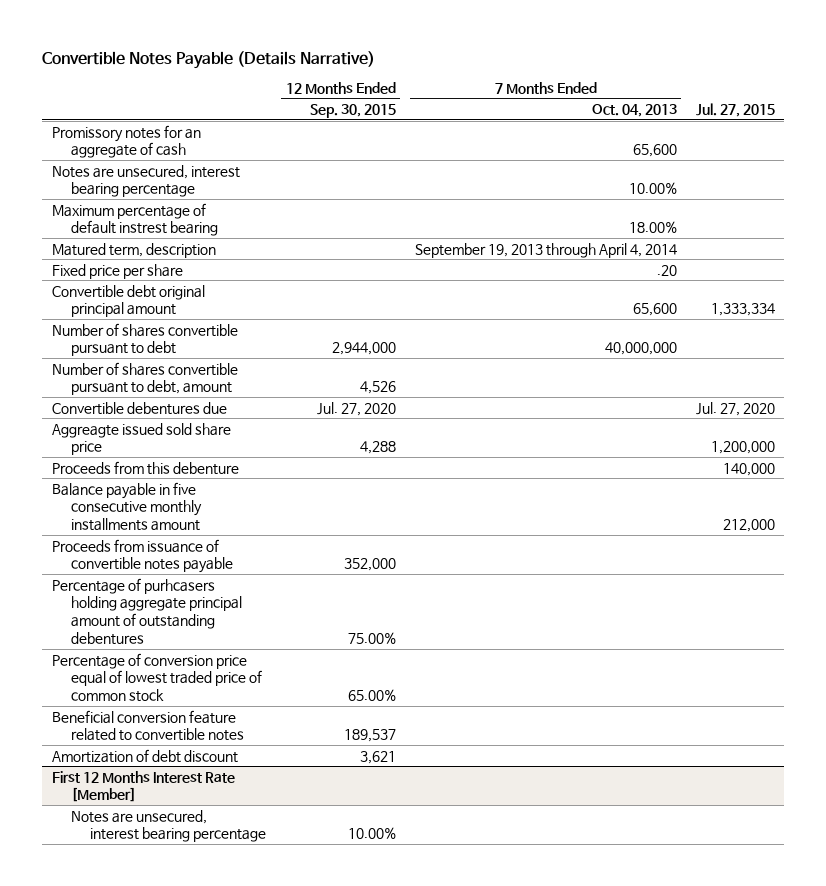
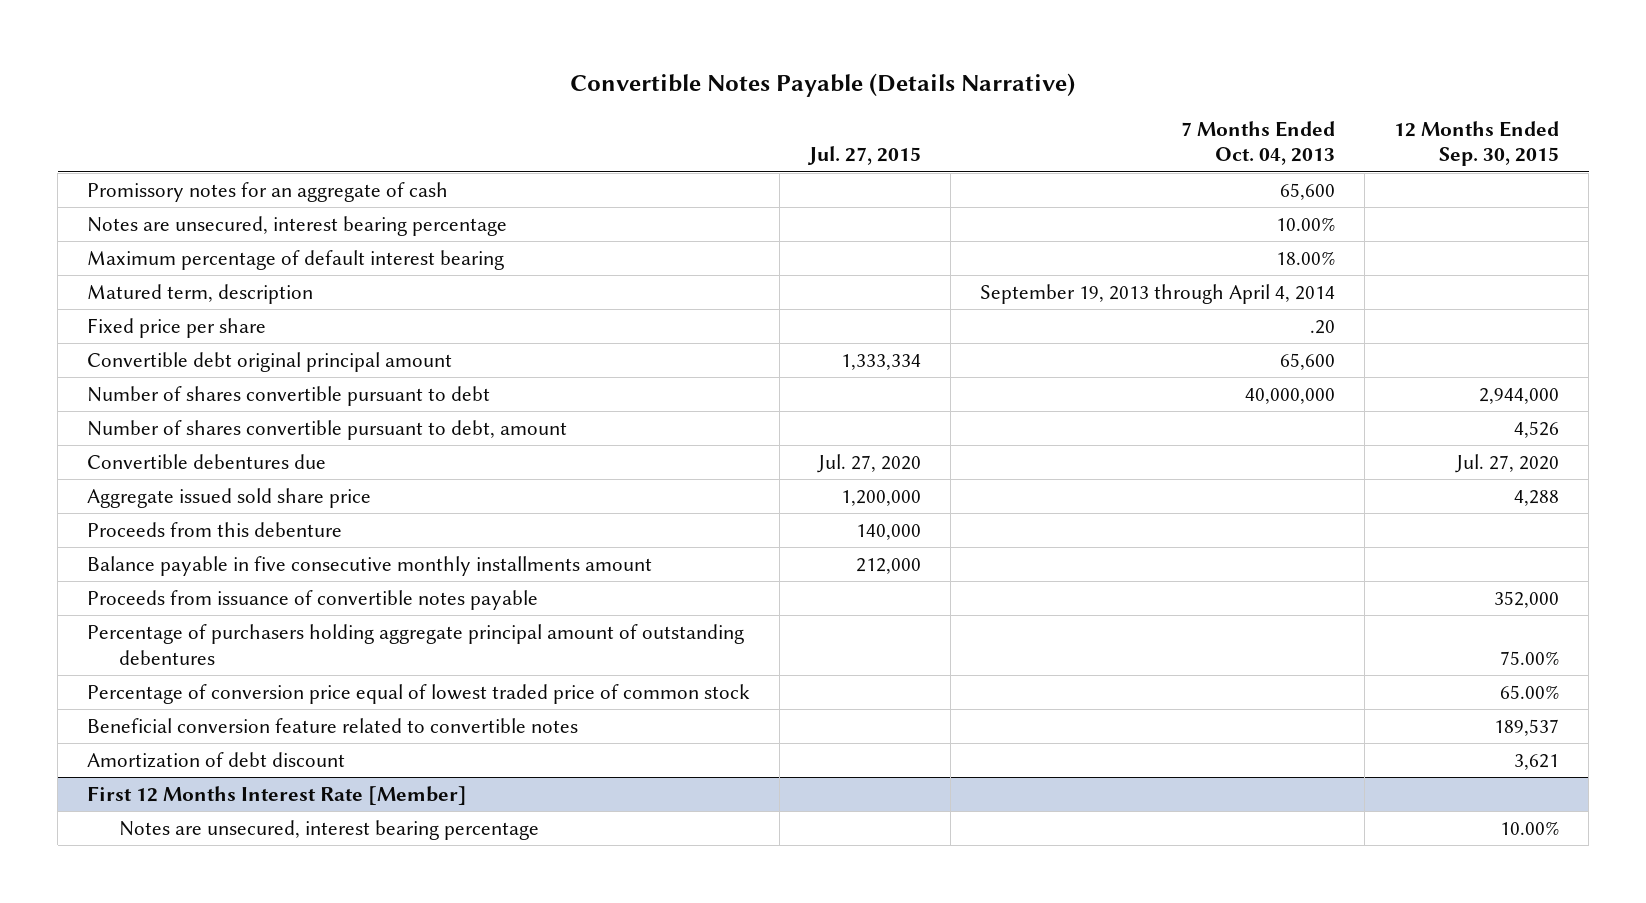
- | 12 Months Ended Sep. 30, 2015 | 7 Months Ended Oct. 04, 2013 | Jul. 27, 2015
+ | Jul. 27, 2015 | 7 Months Ended Oct. 04, 2013 | 12 Months Ended Sep. 30, 2015
- Maximum percentage of default instrest bearing | | 18.00% |
+ Maximum percentage of default interest bearing | | 18.00% |
- Aggreagte issued sold share price | 4,288 | | 1,200,000
+ Aggregate issued sold share price | 1,200,000 | | 4,288
- Percentage of purhcasers holding aggregate principal amount of outstanding debentures | 75.00% | |
+ Percentage of purchasers holding aggregate principal amount of outstanding debentures | | | 75.00%

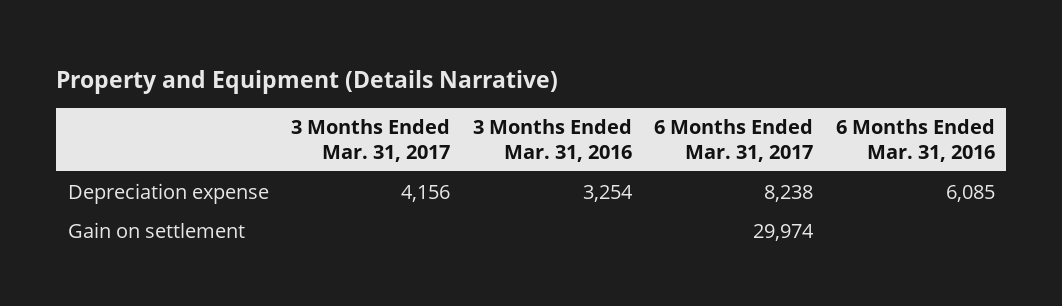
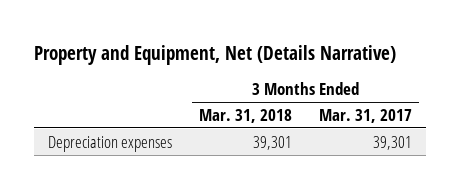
- Property and Equipment (Details Narrative)
+ Property and Equipment, Net (Details Narrative)
- | 3 Months Ended Mar. 31, 2017 | 3 Months Ended Mar. 31, 2016 | 6 Months Ended Mar. 31, 2017 | 6 Months Ended Mar. 31, 2016
+ | 3 Months Ended Mar. 31, 2018 | 3 Months Ended Mar. 31, 2017
- Depreciation expense | 4,156 | 3,254 | 8,238 | 6,085
- Gain on settlement | | | 29,974 |
+ Depreciation expenses | 39,301 | 39,301

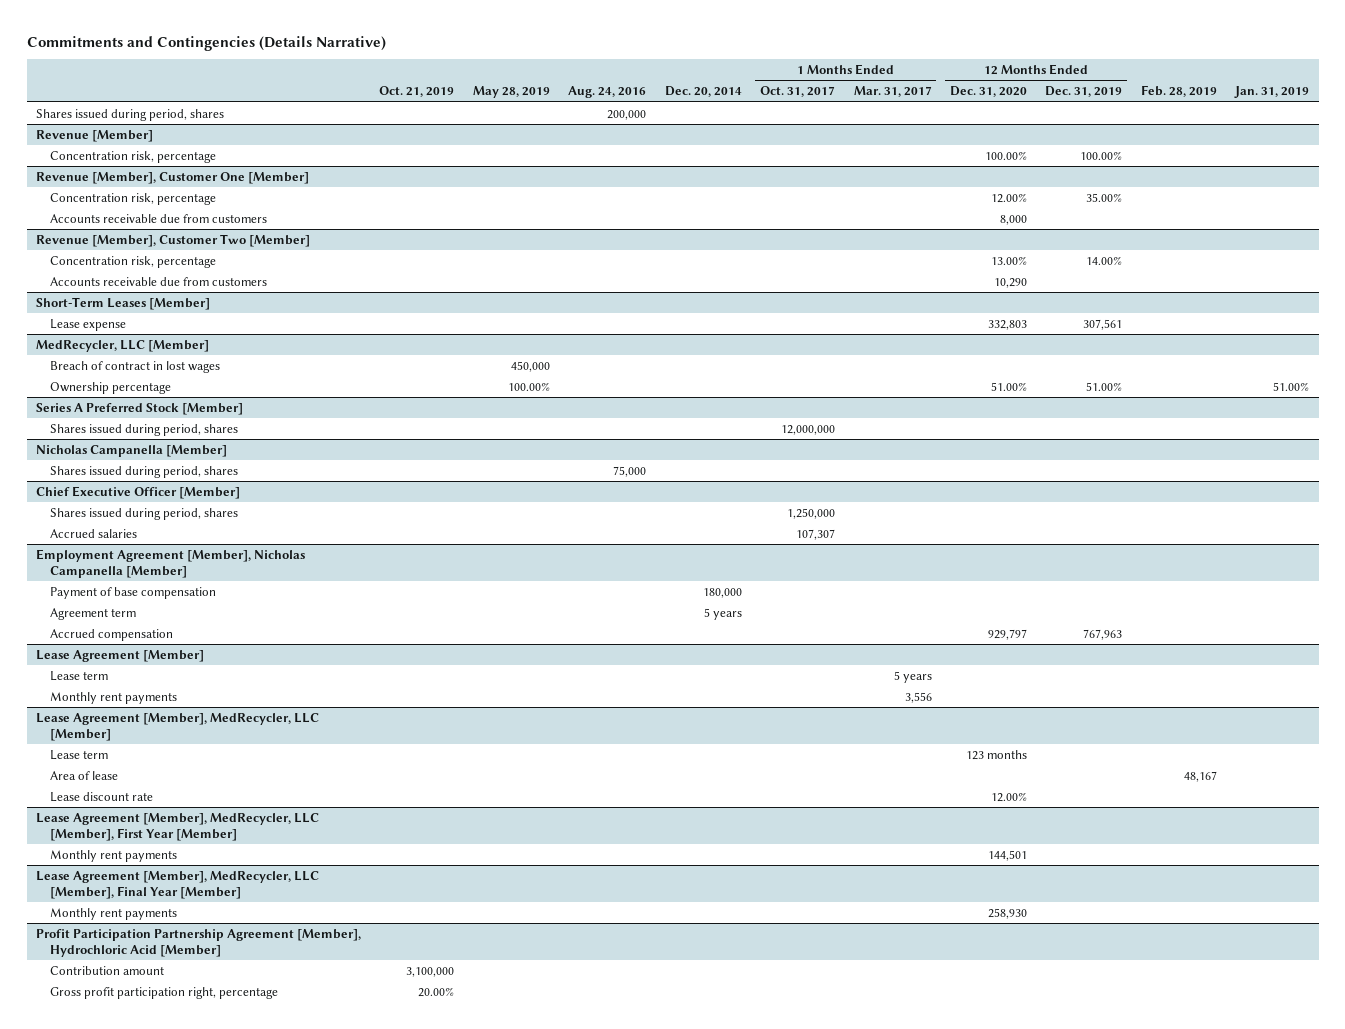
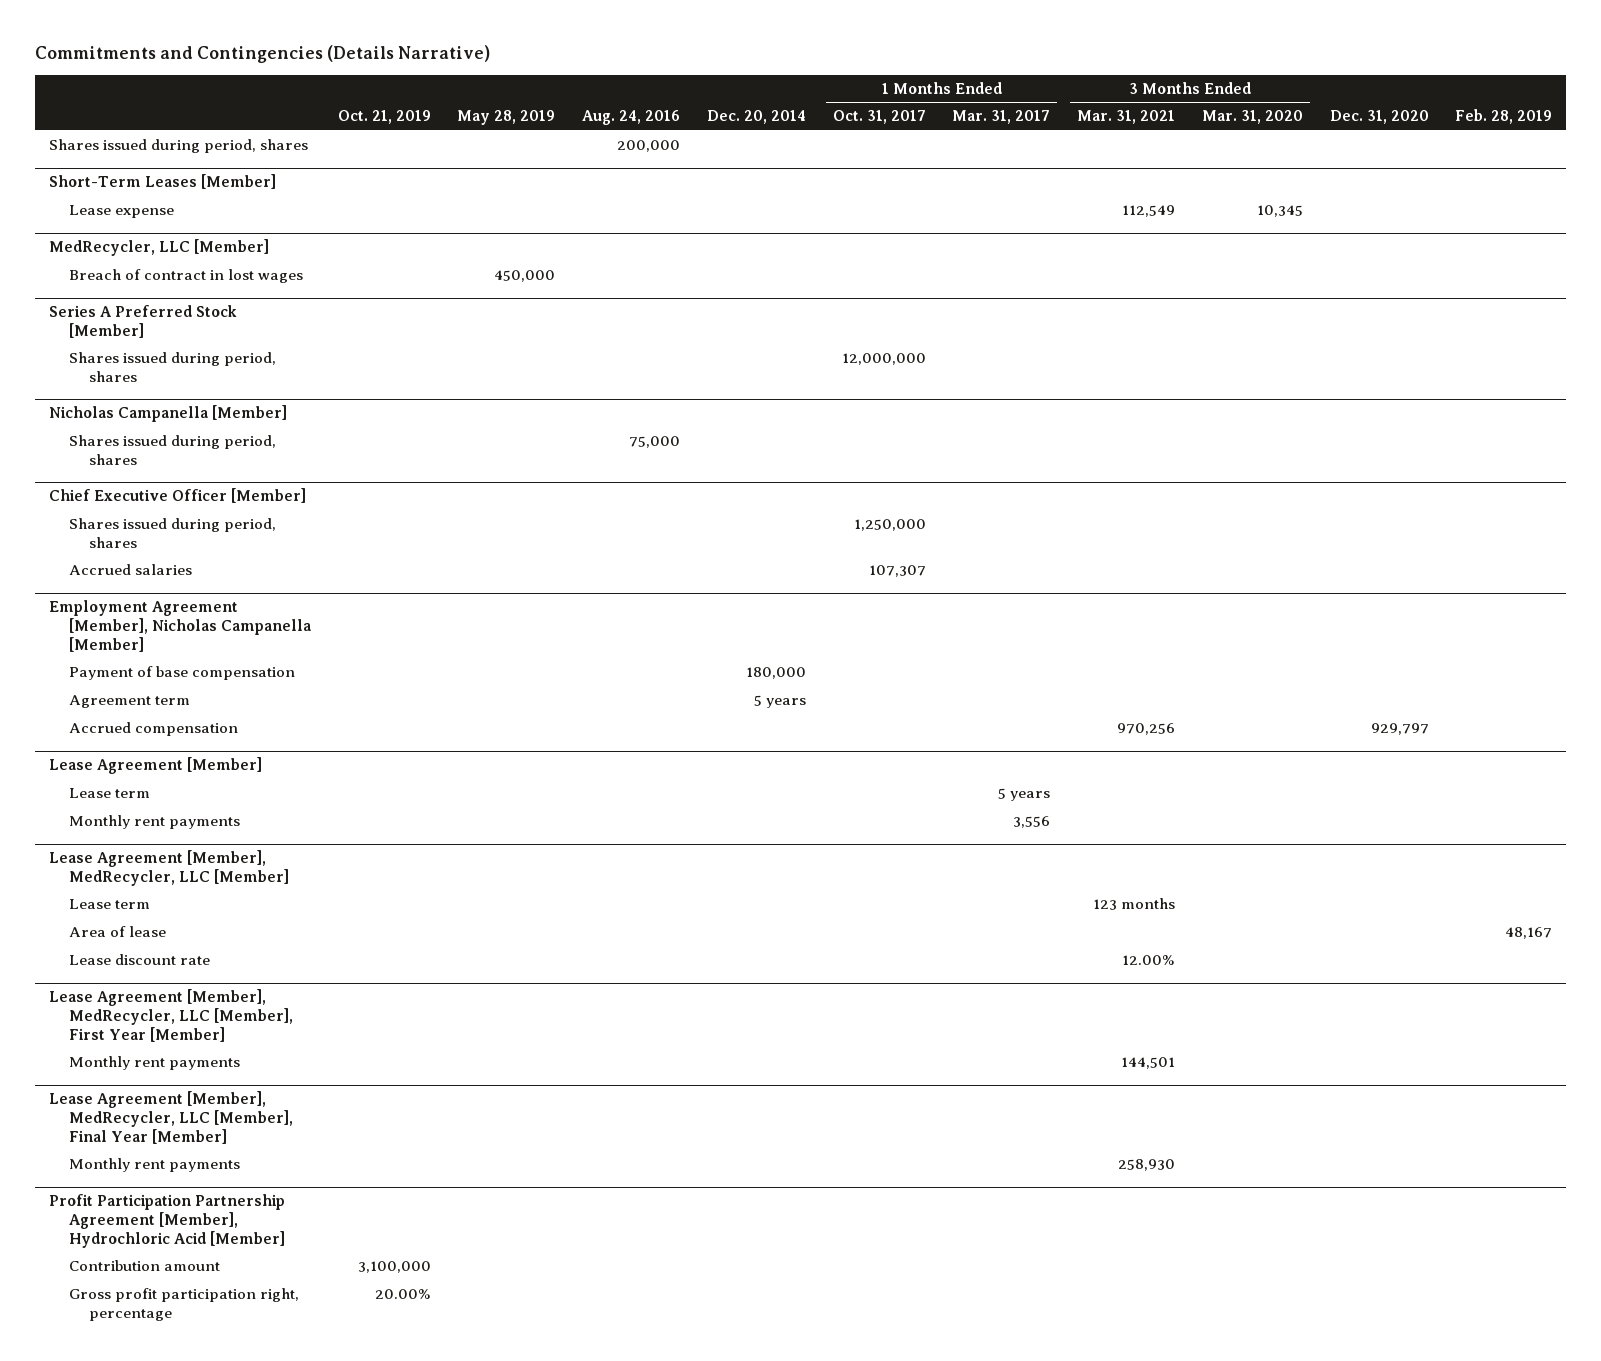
- | Oct. 21, 2019 | May 28, 2019 | Aug. 24, 2016 | Dec. 20, 2014 | 1 Months Ended Oct. 31, 2017 | 1 Months Ended Mar. 31, 2017 | 12 Months Ended Dec. 31, 2020 | 12 Months Ended Dec. 31, 2019 | Feb. 28, 2019 | Jan. 31, 2019
+ | Oct. 21, 2019 | May 28, 2019 | Aug. 24, 2016 | Dec. 20, 2014 | 1 Months Ended Oct. 31, 2017 | 1 Months Ended Mar. 31, 2017 | 3 Months Ended Mar. 31, 2021 | 3 Months Ended Mar. 31, 2020 | Dec. 31, 2020 | Feb. 28, 2019
- Revenue [Member]
- Concentration risk, percentage | | | | | | | 100.00% | 100.00% | |
- Revenue [Member], Customer One [Member]
- Concentration risk, percentage | | | | | | | 12.00% | 35.00% | |
- Accounts receivable due from customers | | | | | | | 8,000 | | |
- Revenue [Member], Customer Two [Member]
- Concentration risk, percentage | | | | | | | 13.00% | 14.00% | |
- Accounts receivable due from customers | | | | | | | 10,290 | | |
@ MedRecycler, LLC [Member]
- Ownership percentage | | 100.00% | | | | | 51.00% | 51.00% | | 51.00%

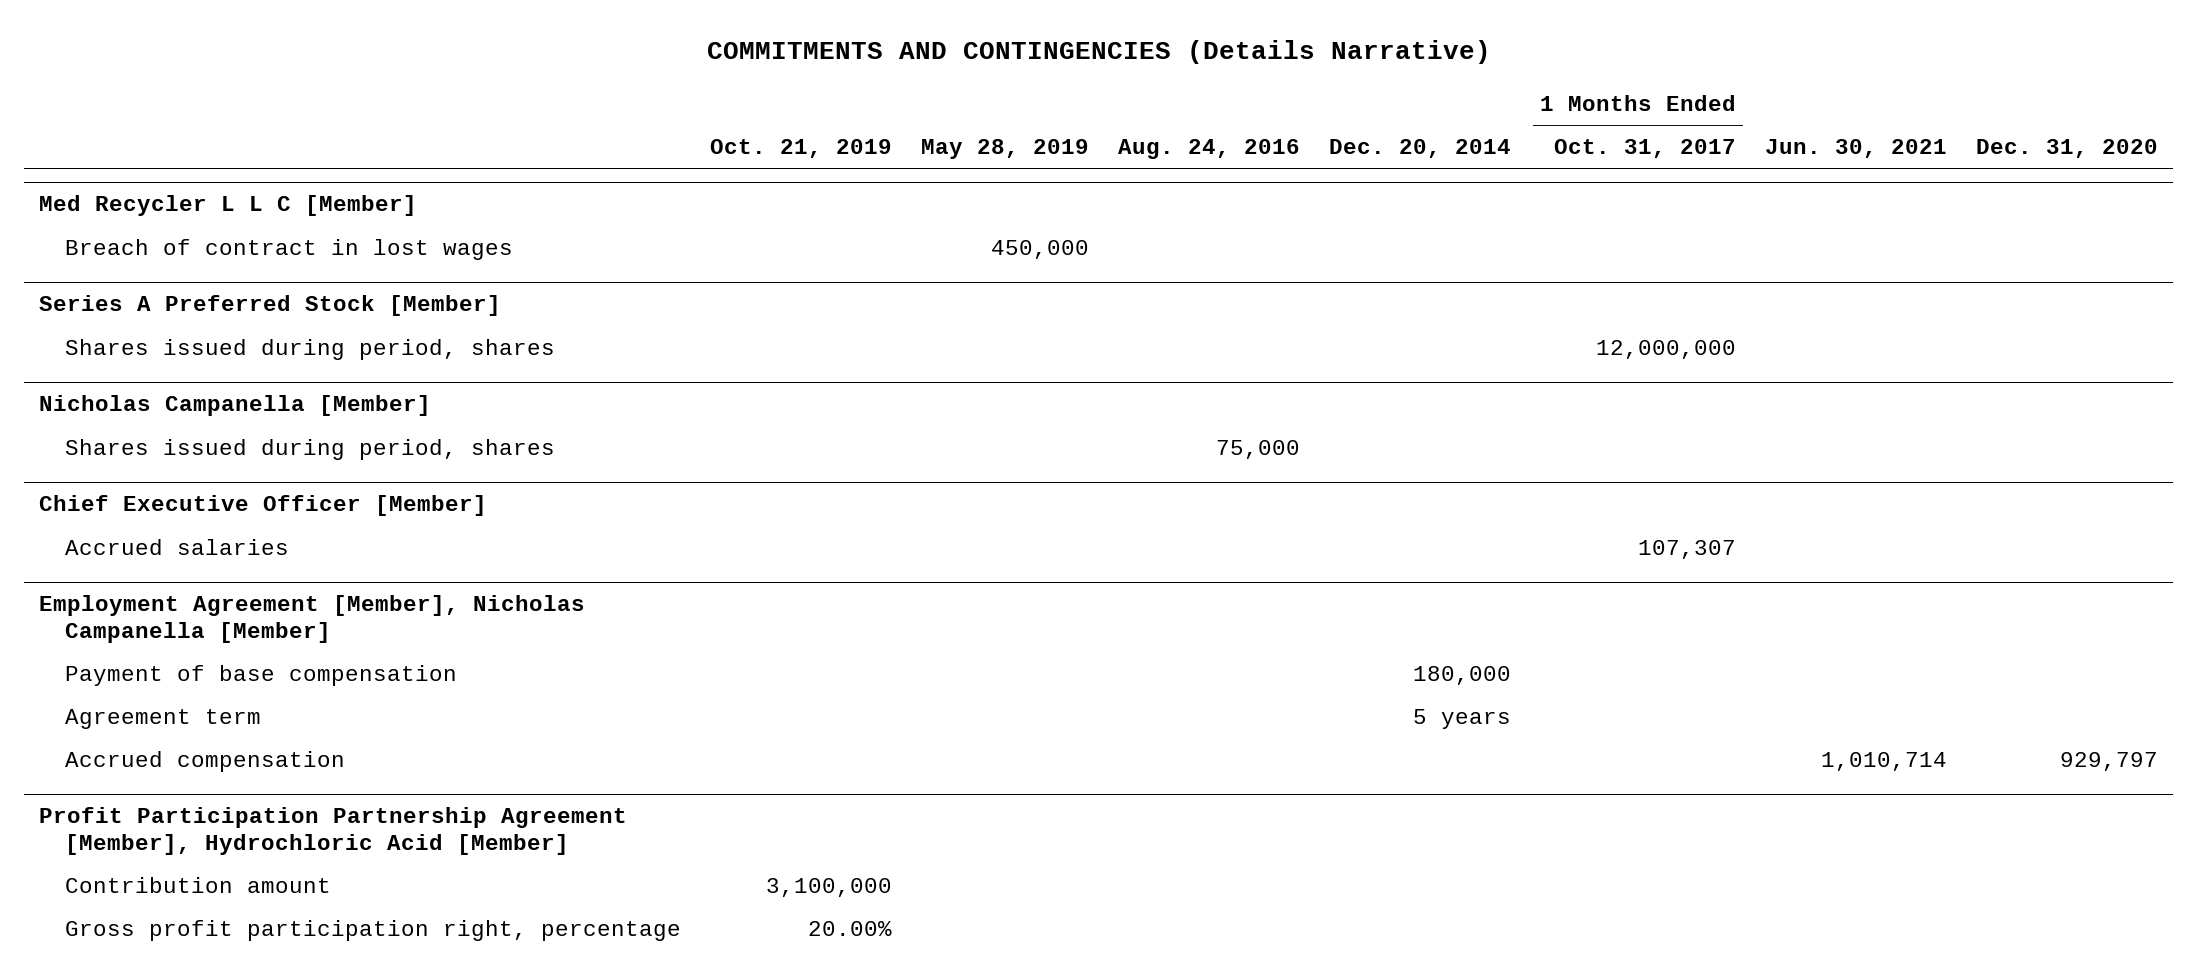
- Commitments and Contingencies (Details Narrative)
+ COMMITMENTS AND CONTINGENCIES (Details Narrative)
- | Oct. 21, 2019 | May 28, 2019 | Aug. 24, 2016 | Dec. 20, 2014 | 1 Months Ended Oct. 31, 2017 | 1 Months Ended Mar. 31, 2017 | 3 Months Ended Mar. 31, 2021 | 3 Months Ended Mar. 31, 2020 | Dec. 31, 2020 | Feb. 28, 2019
+ | Oct. 21, 2019 | May 28, 2019 | Aug. 24, 2016 | Dec. 20, 2014 | 1 Months Ended Oct. 31, 2017 | Jun. 30, 2021 | Dec. 31, 2020
- Shares issued during period, shares | | | 200,000 | | | | | | |
- Short-Term Leases [Member]
- Lease expense | | | | | | | 112,549 | 10,345 | |
- MedRecycler, LLC [Member]
+ Med Recycler L L C [Member]
@ Chief Executive Officer [Member]
- Shares issued during period, shares | | | | | 1,250,000 | | | | |
- Lease Agreement [Member]
- Lease term | | | | | | 5 years | | | |
- Monthly rent payments | | | | | | 3,556 | | | |
- Lease Agreement [Member], MedRecycler, LLC [Member]
- Lease term | | | | | | | 123 months | | |
- Area of lease | | | | | | | | | | 48,167
- Lease discount rate | | | | | | | 12.00% | | |
- Lease Agreement [Member], MedRecycler, LLC [Member], First Year [Member]
- Monthly rent payments | | | | | | | 144,501 | | |
- Lease Agreement [Member], MedRecycler, LLC [Member], Final Year [Member]
- Monthly rent payments | | | | | | | 258,930 | | |

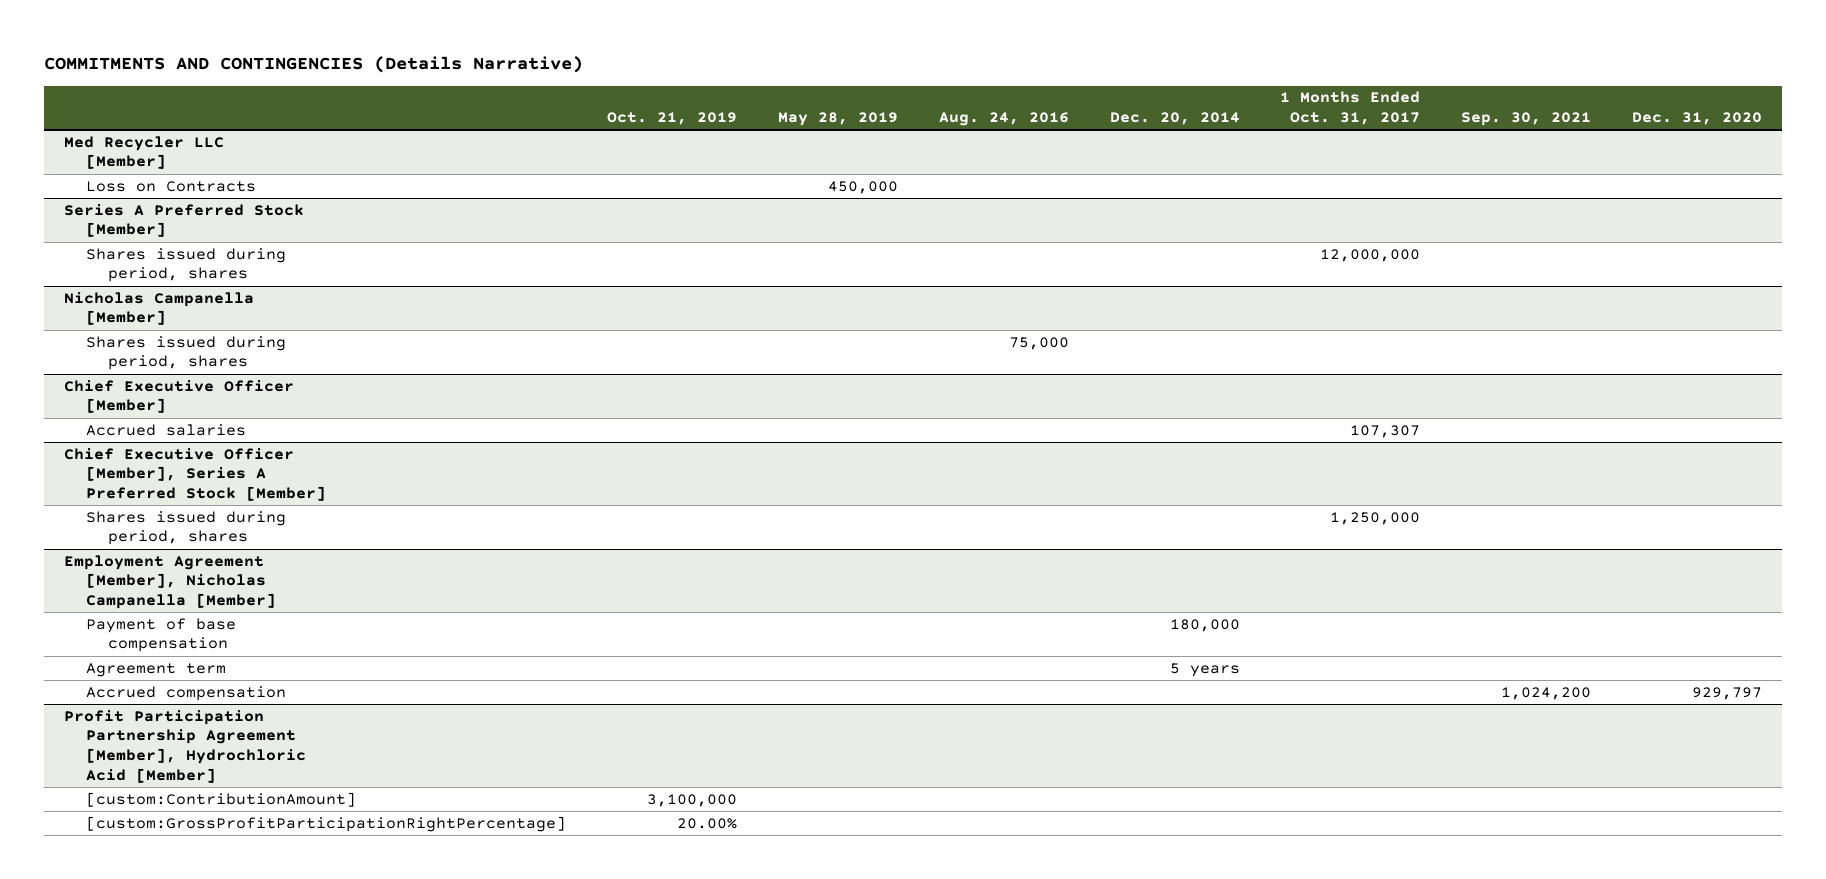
- | Oct. 21, 2019 | May 28, 2019 | Aug. 24, 2016 | Dec. 20, 2014 | 1 Months Ended Oct. 31, 2017 | Jun. 30, 2021 | Dec. 31, 2020
+ | Oct. 21, 2019 | May 28, 2019 | Aug. 24, 2016 | Dec. 20, 2014 | 1 Months Ended Oct. 31, 2017 | Sep. 30, 2021 | Dec. 31, 2020
- Med Recycler L L C [Member]
- Breach of contract in lost wages | | 450,000 | | | | |
+ Med Recycler LLC [Member]
+ Loss on Contracts | | 450,000 | | | | |
+ Chief Executive Officer [Member], Series A Preferred Stock [Member]
+ Shares issued during period, shares | | | | | 1,250,000 | |
@ Profit Participation Partnership Agreement [Member], Hydrochloric Acid [Member]
- Contribution amount | 3,100,000 | | | | | |
- Gross profit participation right, percentage | 20.00% | | | | | |
+ [custom:ContributionAmount] | 3,100,000 | | | | | |
+ [custom:GrossProfitParticipationRightPercentage] | 20.00% | | | | | |

